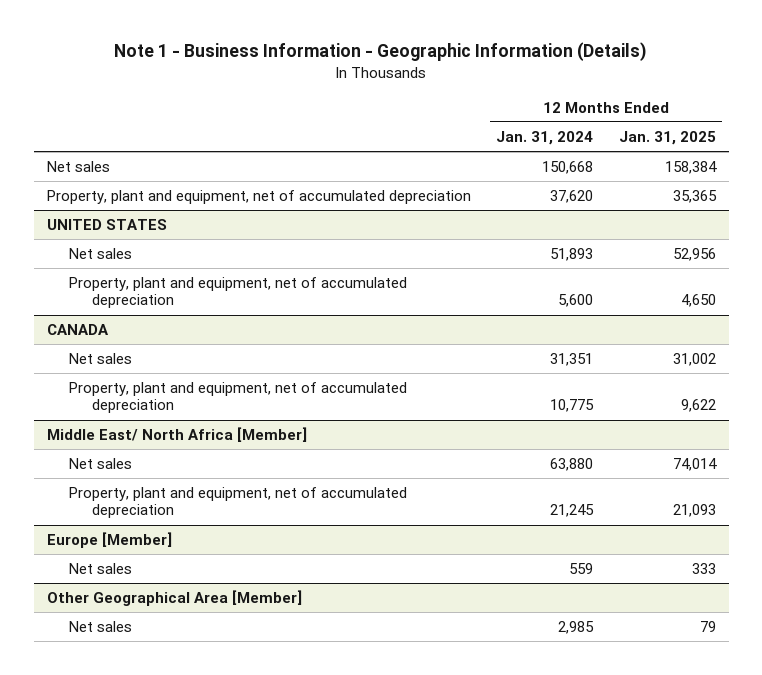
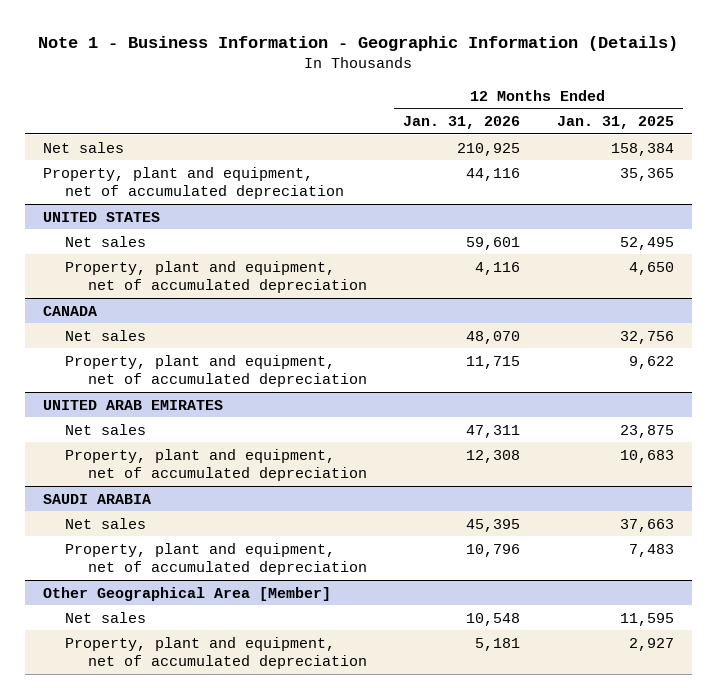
- | 12 Months Ended Jan. 31, 2024 | 12 Months Ended Jan. 31, 2025
+ | 12 Months Ended Jan. 31, 2026 | 12 Months Ended Jan. 31, 2025
@ UNITED STATES
- Net sales | 51,893 | 52,956
+ Net sales | 59,601 | 52,495
@ CANADA
- Net sales | 31,351 | 31,002
+ Net sales | 48,070 | 32,756
- Middle East/ North Africa [Member]
- Net sales | 63,880 | 74,014
- Property, plant and equipment, net of accumulated depreciation | 21,245 | 21,093
- Europe [Member]
- Net sales | 559 | 333
+ UNITED ARAB EMIRATES
+ Net sales | 47,311 | 23,875
+ Property, plant and equipment, net of accumulated depreciation | 12,308 | 10,683
+ SAUDI ARABIA
+ Net sales | 45,395 | 37,663
+ Property, plant and equipment, net of accumulated depreciation | 10,796 | 7,483
@ Other Geographical Area [Member]
- Net sales | 2,985 | 79
+ Net sales | 10,548 | 11,595
+ Property, plant and equipment, net of accumulated depreciation | 5,181 | 2,927

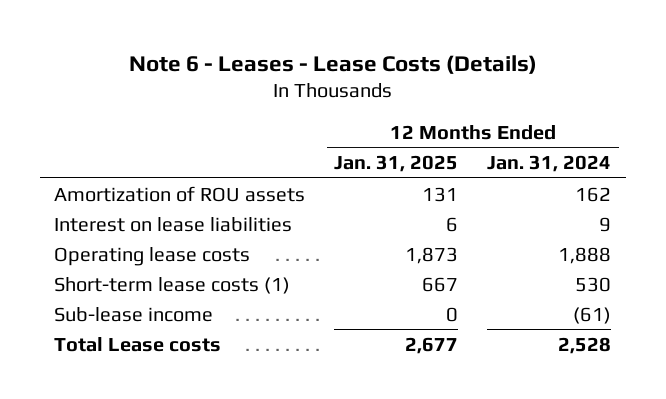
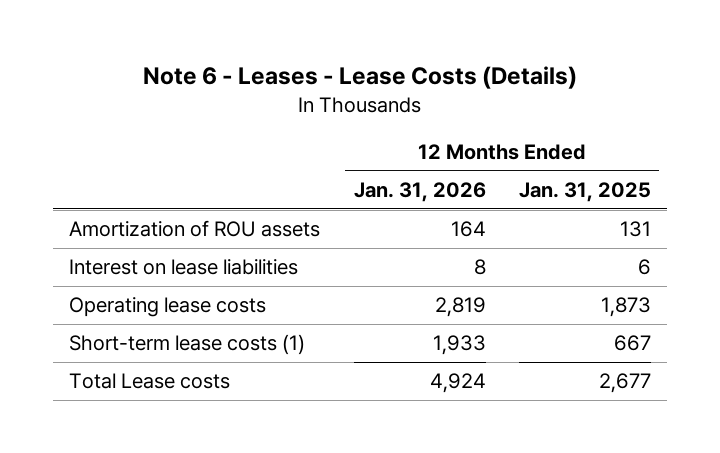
- | 12 Months Ended Jan. 31, 2025 | 12 Months Ended Jan. 31, 2024
+ | 12 Months Ended Jan. 31, 2026 | 12 Months Ended Jan. 31, 2025
- Sub-lease income | 0 | (61)

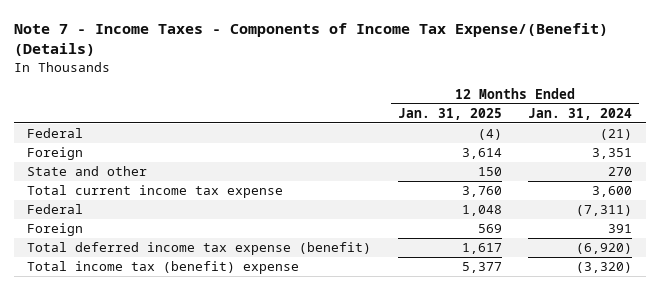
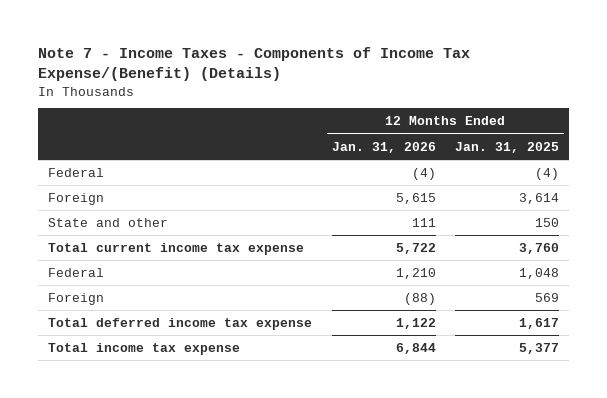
- | 12 Months Ended Jan. 31, 2025 | 12 Months Ended Jan. 31, 2024
+ | 12 Months Ended Jan. 31, 2026 | 12 Months Ended Jan. 31, 2025
- Total deferred income tax expense (benefit) | 1,617 | (6,920)
- Total income tax (benefit) expense | 5,377 | (3,320)
+ Total deferred income tax expense | 1,122 | 1,617
+ Total income tax expense | 6,844 | 5,377

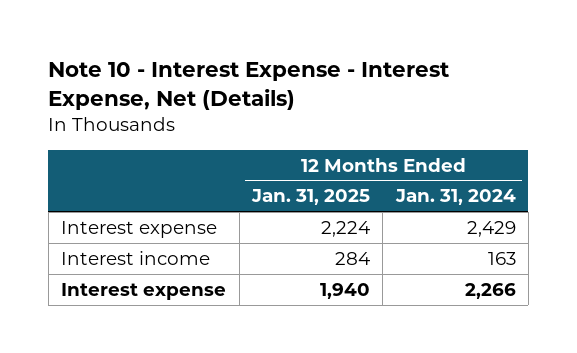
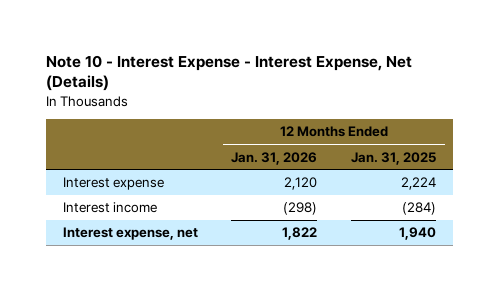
- | 12 Months Ended Jan. 31, 2025 | 12 Months Ended Jan. 31, 2024
+ | 12 Months Ended Jan. 31, 2026 | 12 Months Ended Jan. 31, 2025
- Interest income | 284 | 163
- Interest expense | 1,940 | 2,266
+ Interest income | (298) | (284)
+ Interest expense, net | 1,822 | 1,940

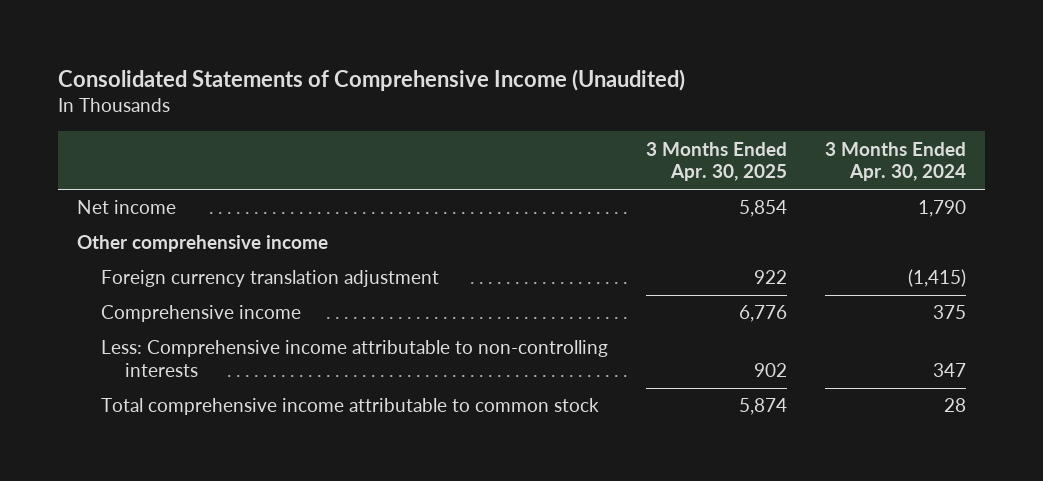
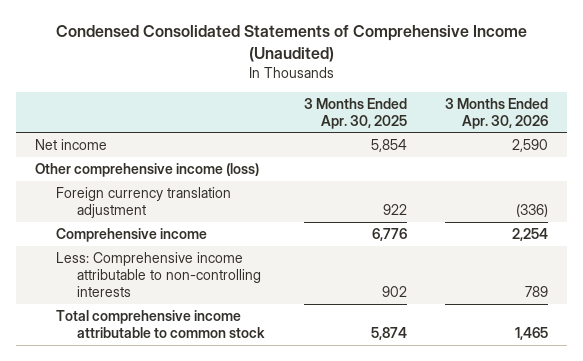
- Consolidated Statements of Comprehensive Income (Unaudited)
+ Condensed Consolidated Statements of Comprehensive Income (Unaudited)
- | 3 Months Ended Apr. 30, 2025 | 3 Months Ended Apr. 30, 2024
+ | 3 Months Ended Apr. 30, 2025 | 3 Months Ended Apr. 30, 2026
- Other comprehensive income
+ Other comprehensive income (loss)

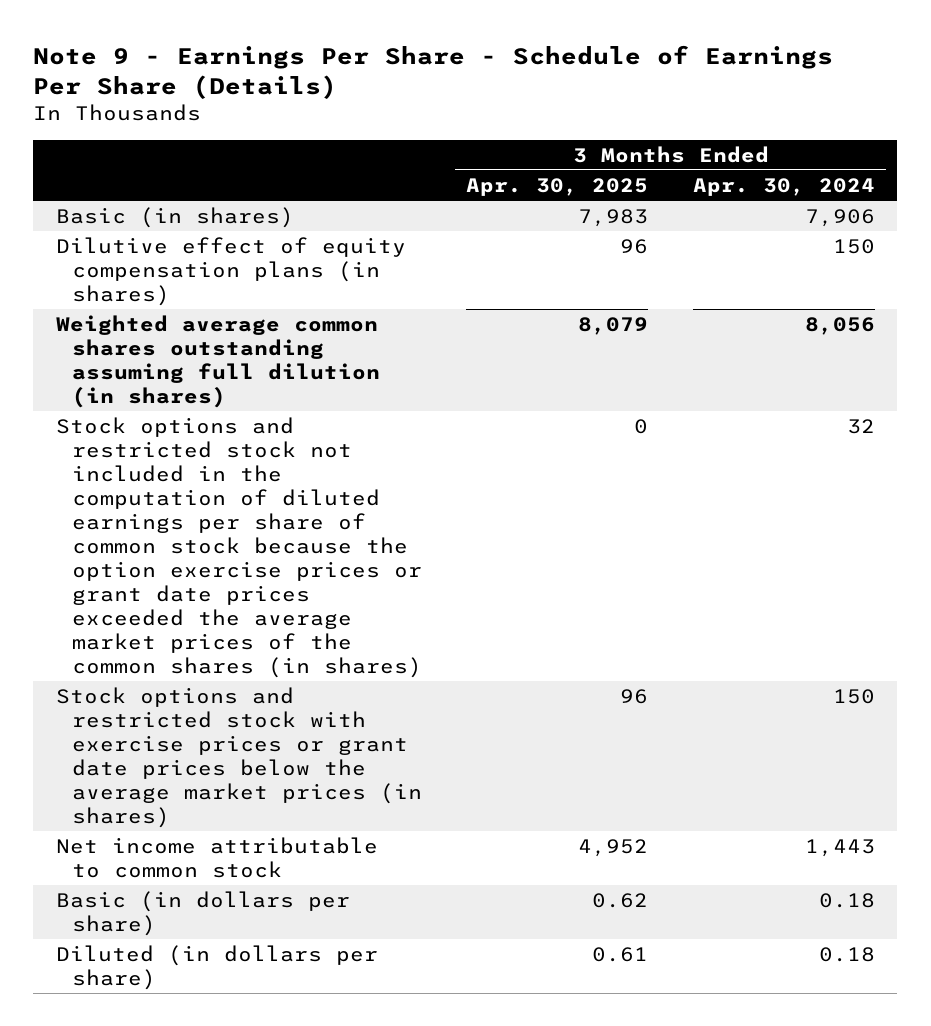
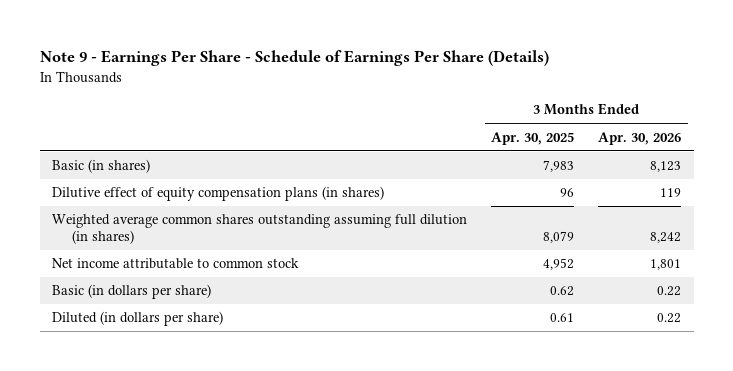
- | 3 Months Ended Apr. 30, 2025 | 3 Months Ended Apr. 30, 2024
+ | 3 Months Ended Apr. 30, 2025 | 3 Months Ended Apr. 30, 2026
- Stock options and restricted stock not included in the computation of diluted earnings per share of common stock because the option exercise prices or grant date prices exceeded the average market prices of the common shares (in shares) | 0 | 32
- Stock options and restricted stock with exercise prices or grant date prices below the average market prices (in shares) | 96 | 150

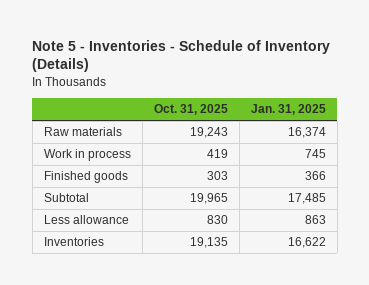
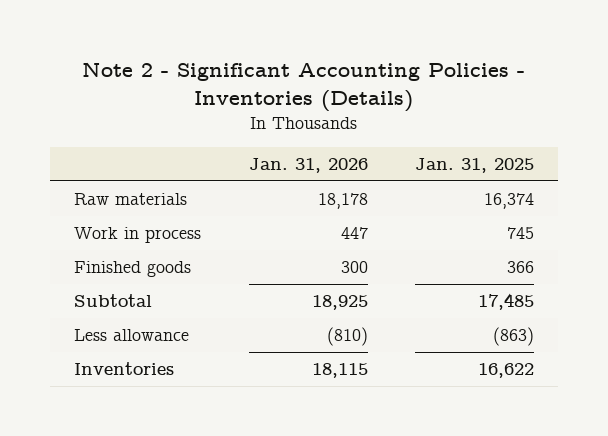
- Note 5 - Inventories - Schedule of Inventory (Details)
+ Note 2 - Significant Accounting Policies - Inventories (Details)
- | Oct. 31, 2025 | Jan. 31, 2025
+ | Jan. 31, 2026 | Jan. 31, 2025
- Less allowance | 830 | 863
+ Less allowance | (810) | (863)

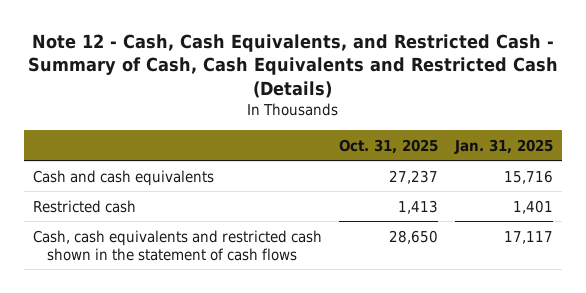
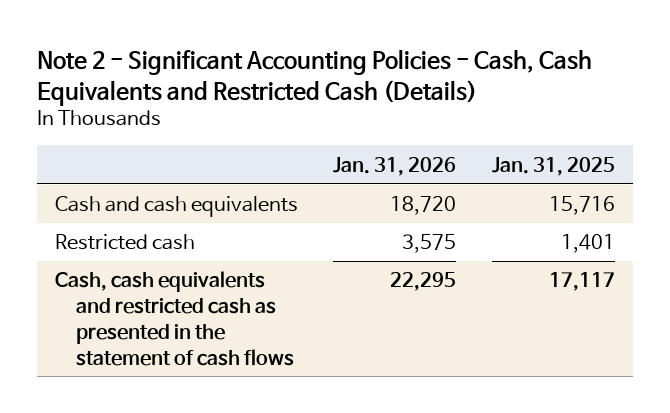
- Note 12 - Cash, Cash Equivalents, and Restricted Cash - Summary of Cash, Cash Equivalents and Restricted Cash (Details)
+ Note 2 - Significant Accounting Policies - Cash, Cash Equivalents and Restricted Cash (Details)
- | Oct. 31, 2025 | Jan. 31, 2025
+ | Jan. 31, 2026 | Jan. 31, 2025
- Cash, cash equivalents and restricted cash shown in the statement of cash flows | 28,650 | 17,117
+ Cash, cash equivalents and restricted cash as presented in the statement of cash flows | 22,295 | 17,117

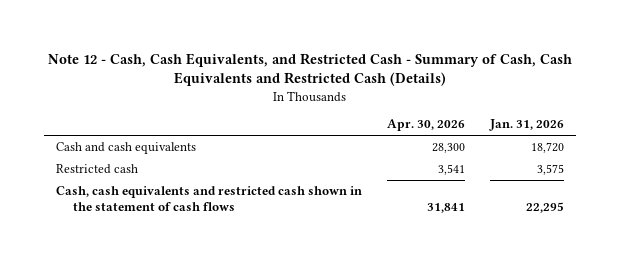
- Note 2 - Significant Accounting Policies - Cash, Cash Equivalents and Restricted Cash (Details)
+ Note 12 - Cash, Cash Equivalents, and Restricted Cash - Summary of Cash, Cash Equivalents and Restricted Cash (Details)
- | Jan. 31, 2026 | Jan. 31, 2025
+ | Apr. 30, 2026 | Jan. 31, 2026
- Cash, cash equivalents and restricted cash as presented in the statement of cash flows | 22,295 | 17,117
+ Cash, cash equivalents and restricted cash shown in the statement of cash flows | 31,841 | 22,295

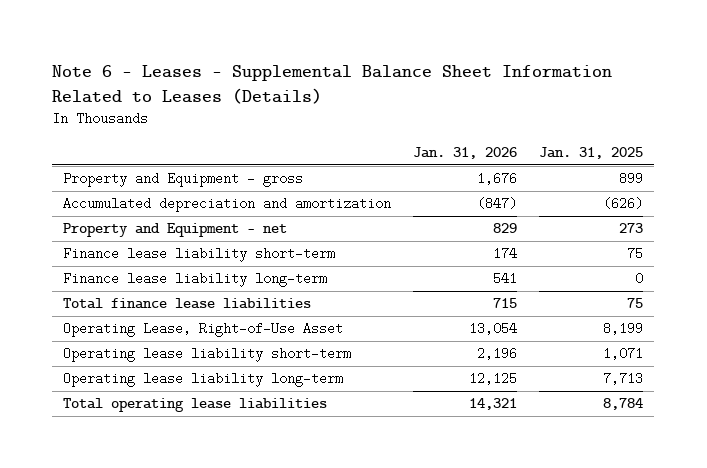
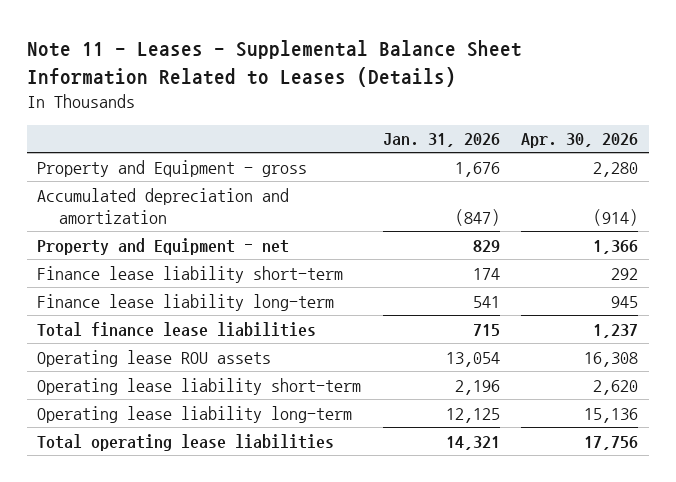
- Note 6 - Leases - Supplemental Balance Sheet Information Related to Leases (Details)
+ Note 11 - Leases - Supplemental Balance Sheet Information Related to Leases (Details)
- | Jan. 31, 2026 | Jan. 31, 2025
+ | Jan. 31, 2026 | Apr. 30, 2026
- Operating Lease, Right-of-Use Asset | 13,054 | 8,199
+ Operating lease ROU assets | 13,054 | 16,308

